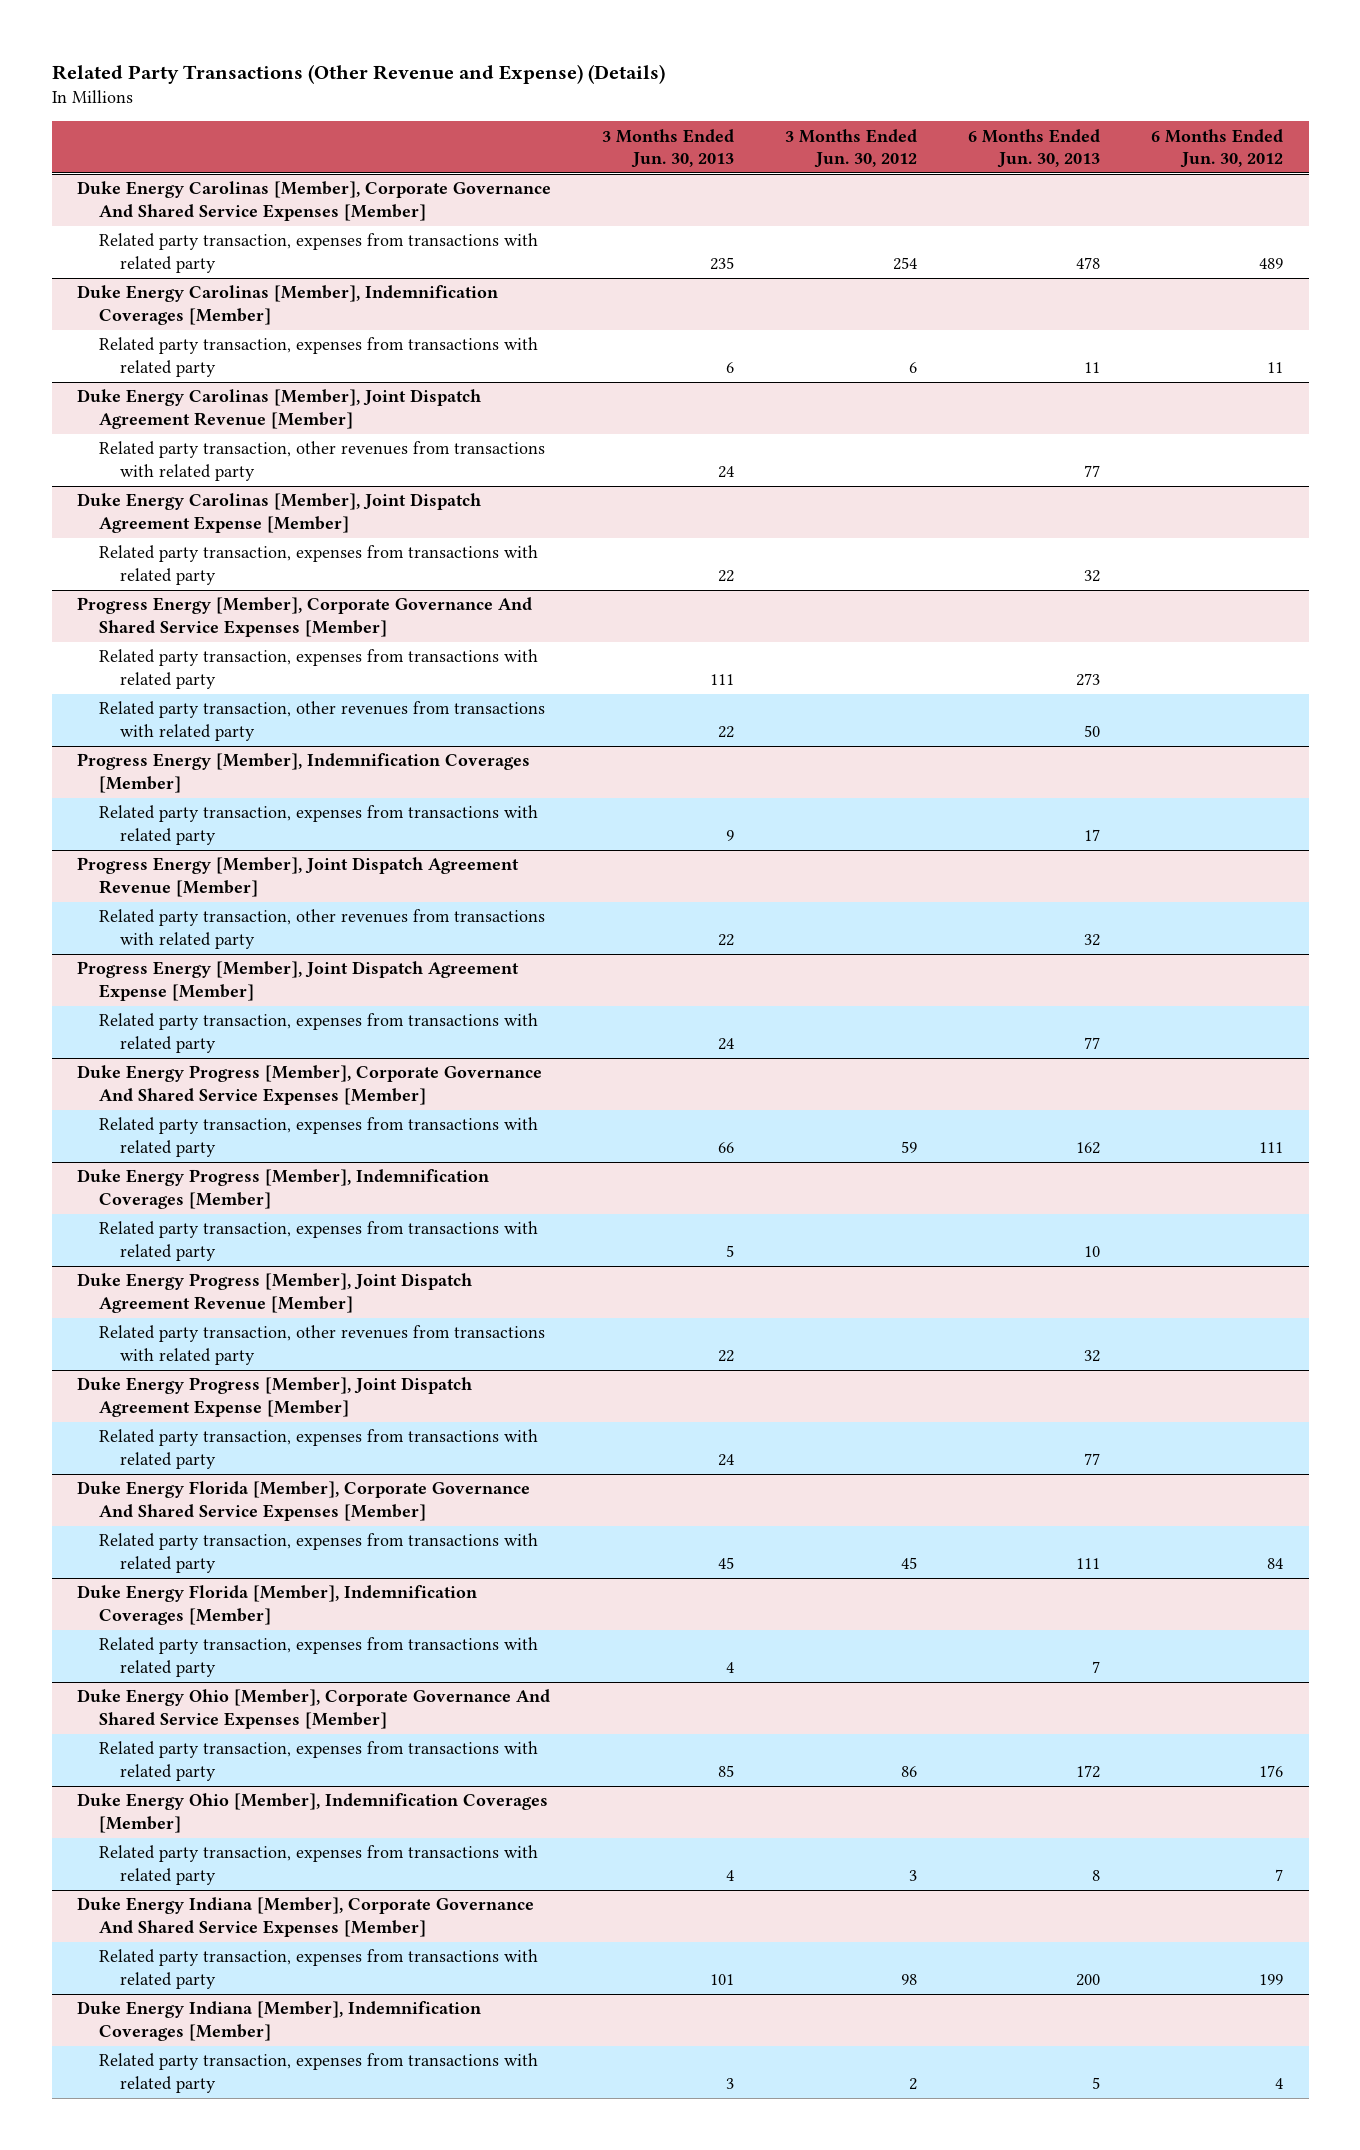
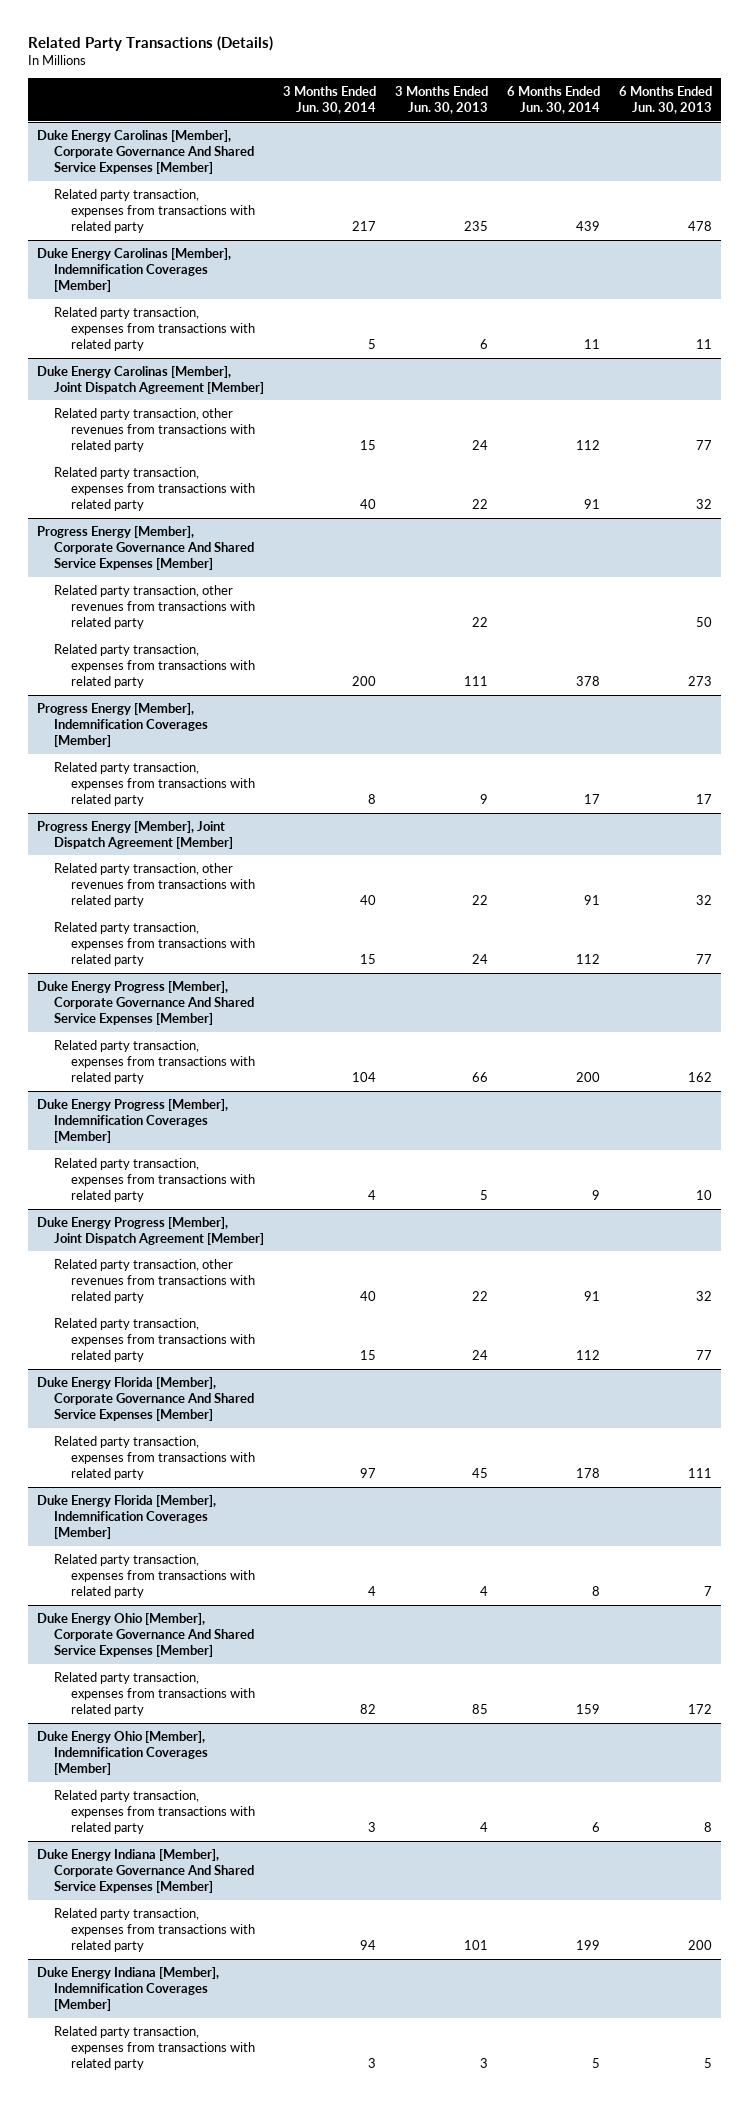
- Related Party Transactions (Other Revenue and Expense) (Details)
+ Related Party Transactions (Details)
- | 3 Months Ended Jun. 30, 2013 | 3 Months Ended Jun. 30, 2012 | 6 Months Ended Jun. 30, 2013 | 6 Months Ended Jun. 30, 2012
+ | 3 Months Ended Jun. 30, 2014 | 3 Months Ended Jun. 30, 2013 | 6 Months Ended Jun. 30, 2014 | 6 Months Ended Jun. 30, 2013
- Duke Energy Carolinas [Member], Joint Dispatch Agreement Revenue [Member]
+ Duke Energy Carolinas [Member], Joint Dispatch Agreement [Member]
- Duke Energy Carolinas [Member], Joint Dispatch Agreement Expense [Member]
@ Progress Energy [Member], Corporate Governance And Shared Service Expenses [Member]
moved down: Related party transaction, expenses from transactions with related party | 200 | 111 | 378 | 273
- Progress Energy [Member], Joint Dispatch Agreement Revenue [Member]
+ Progress Energy [Member], Joint Dispatch Agreement [Member]
- Progress Energy [Member], Joint Dispatch Agreement Expense [Member]
- Duke Energy Progress [Member], Joint Dispatch Agreement Revenue [Member]
+ Duke Energy Progress [Member], Joint Dispatch Agreement [Member]
- Duke Energy Progress [Member], Joint Dispatch Agreement Expense [Member]

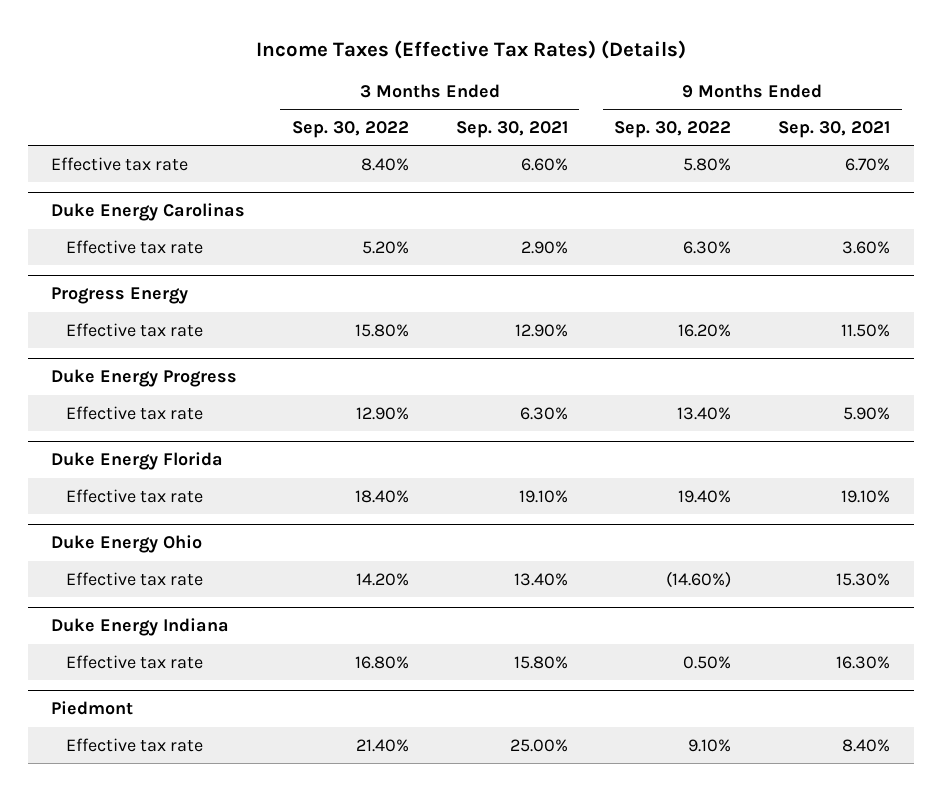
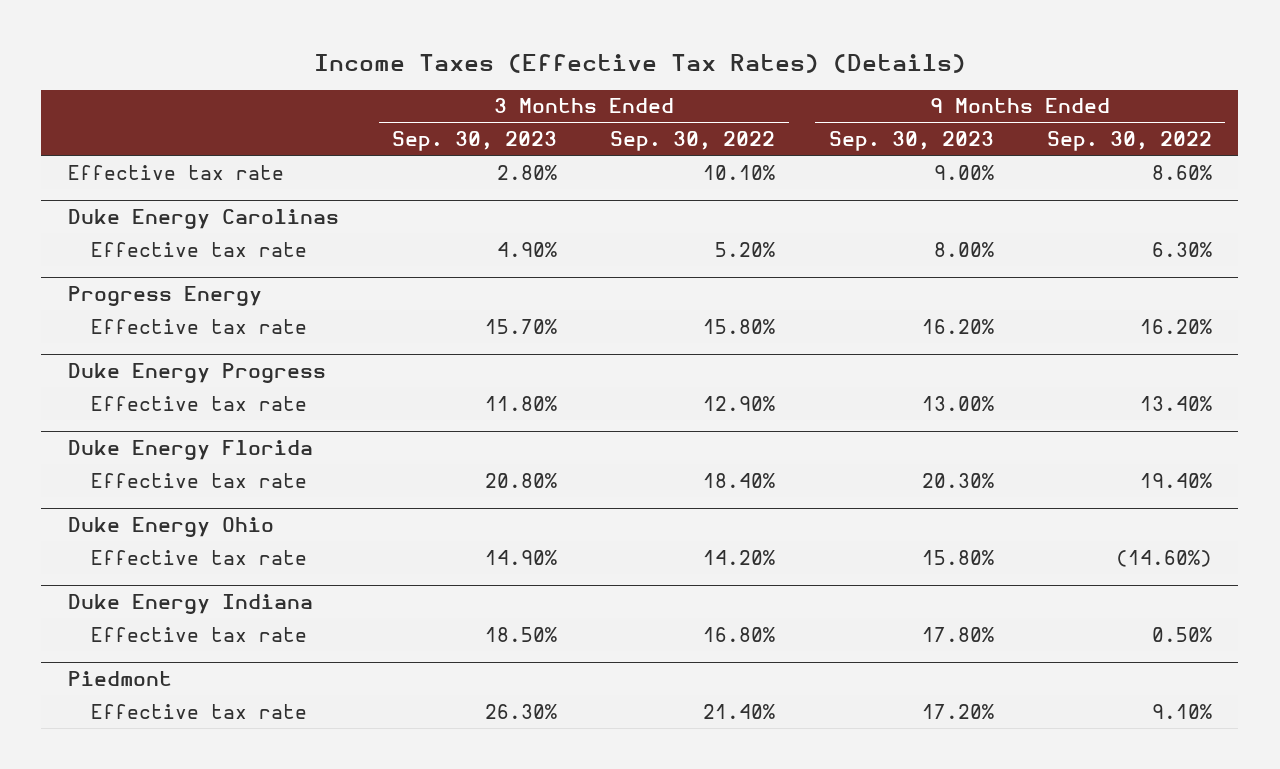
- | 3 Months Ended Sep. 30, 2022 | 3 Months Ended Sep. 30, 2021 | 9 Months Ended Sep. 30, 2022 | 9 Months Ended Sep. 30, 2021
+ | 3 Months Ended Sep. 30, 2023 | 3 Months Ended Sep. 30, 2022 | 9 Months Ended Sep. 30, 2023 | 9 Months Ended Sep. 30, 2022
- Effective tax rate | 8.40% | 6.60% | 5.80% | 6.70%
+ Effective tax rate | 2.80% | 10.10% | 9.00% | 8.60%

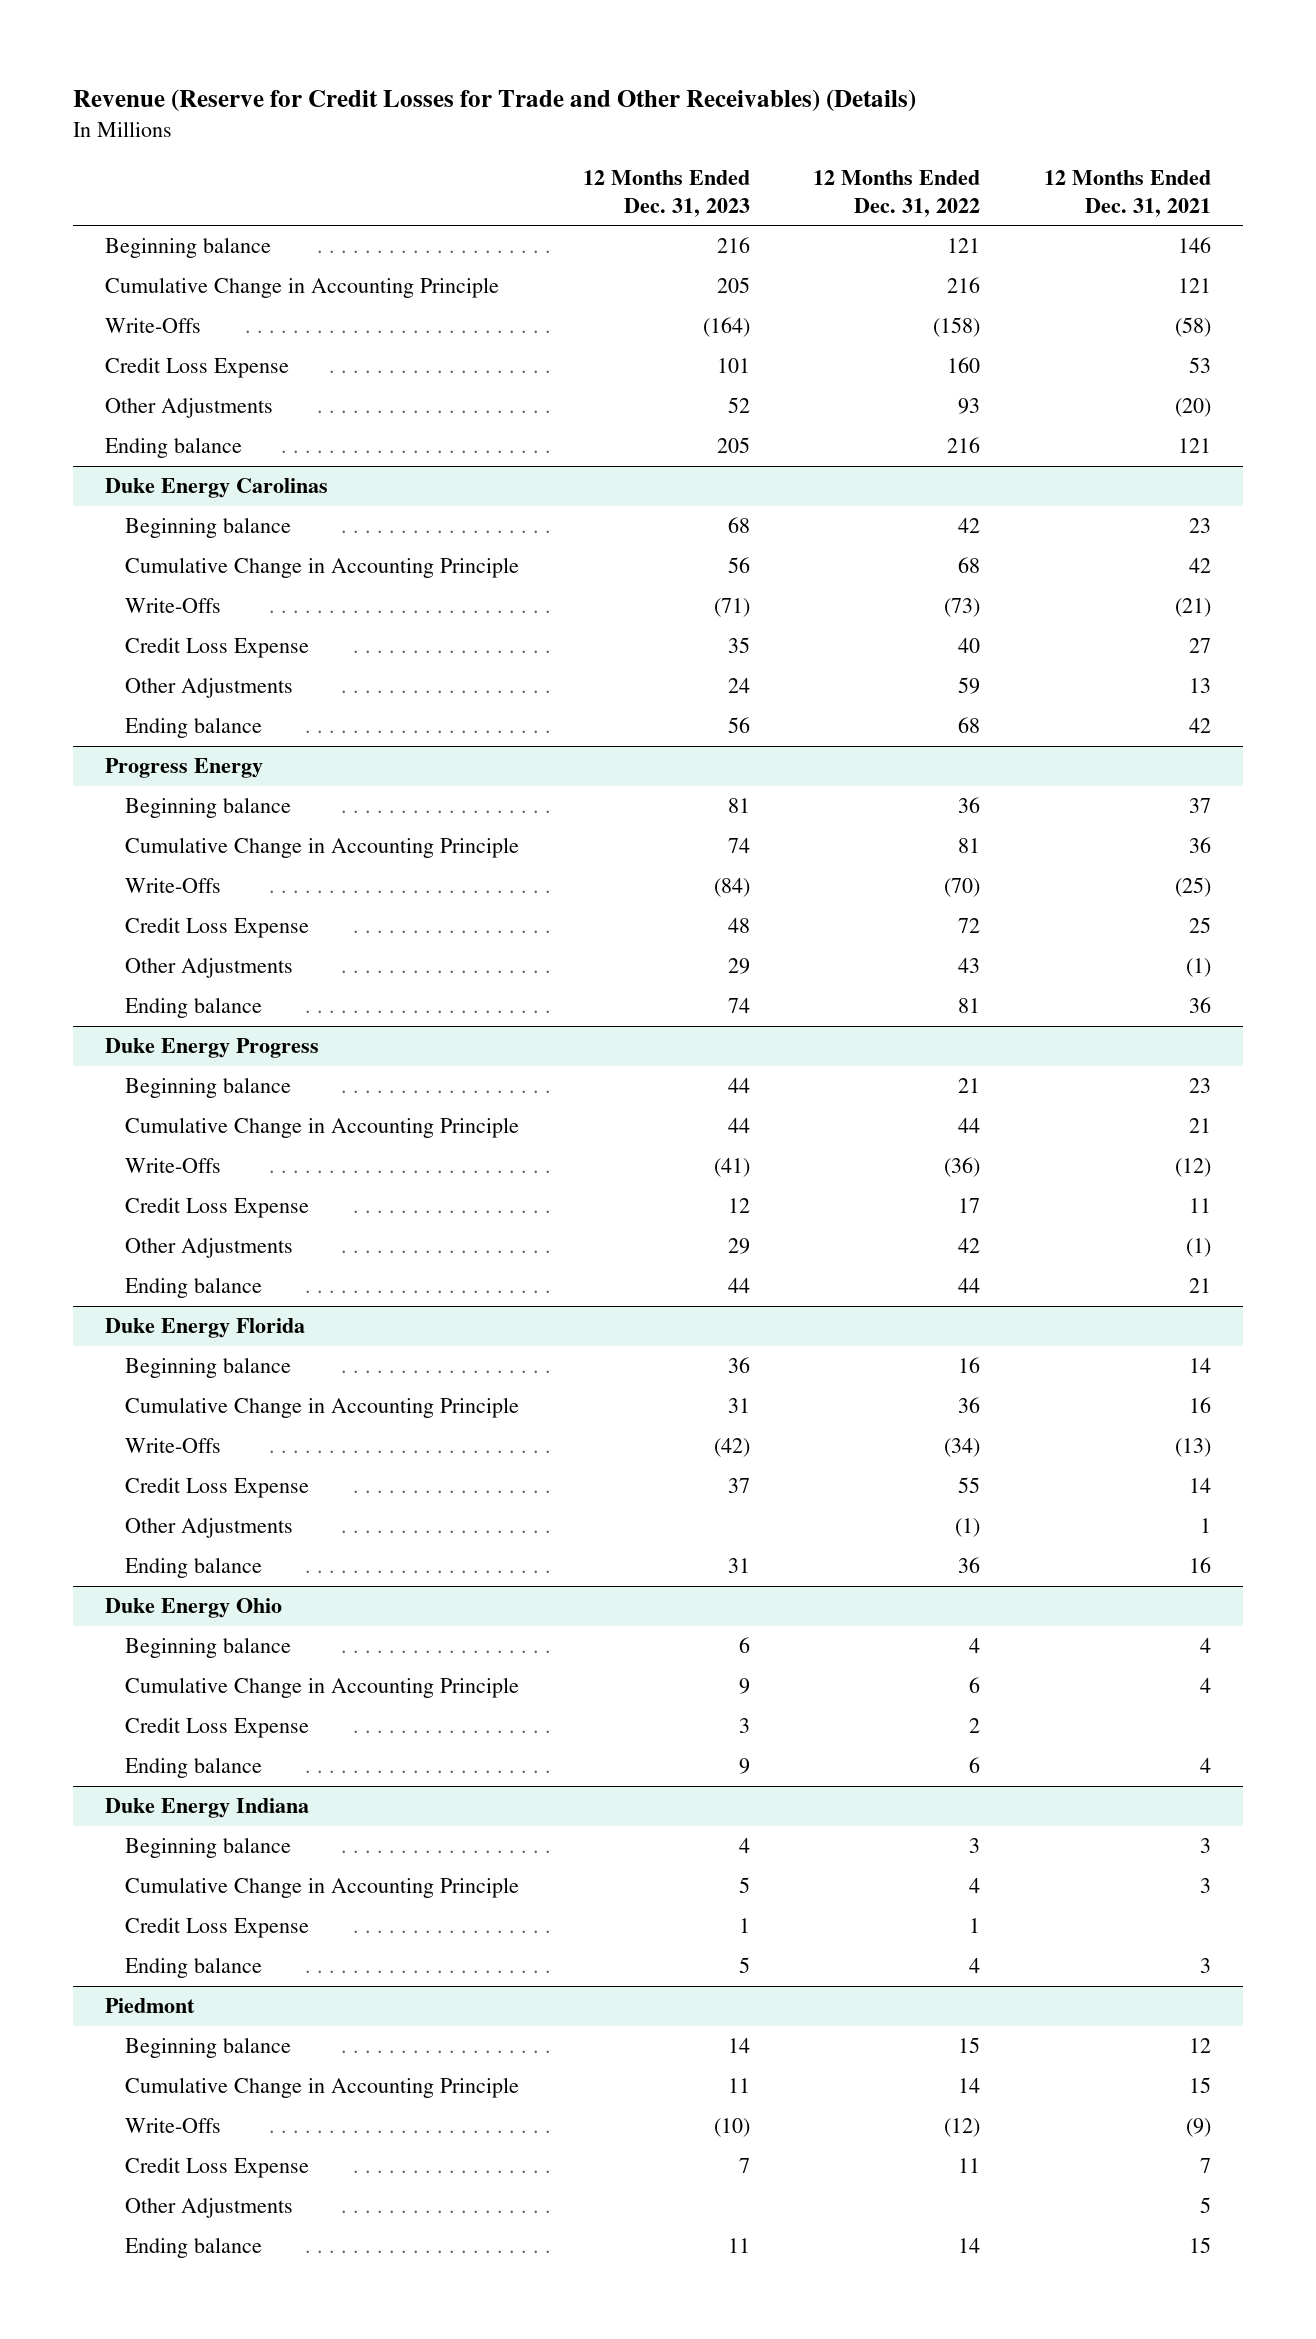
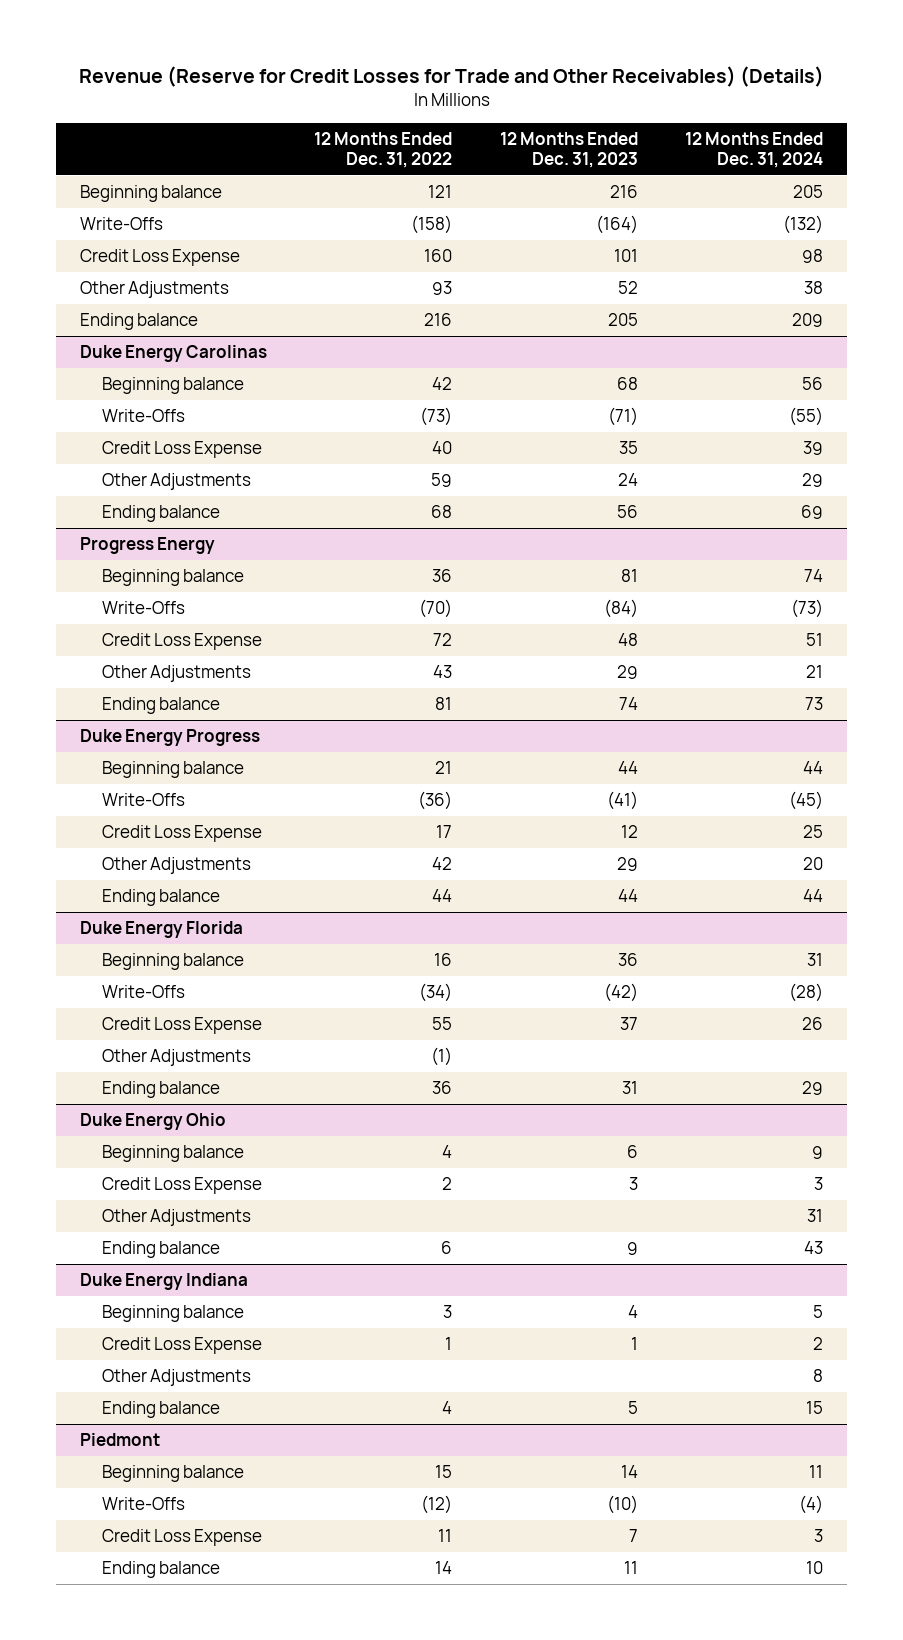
- | 12 Months Ended Dec. 31, 2023 | 12 Months Ended Dec. 31, 2022 | 12 Months Ended Dec. 31, 2021
+ | 12 Months Ended Dec. 31, 2022 | 12 Months Ended Dec. 31, 2023 | 12 Months Ended Dec. 31, 2024
- Cumulative Change in Accounting Principle | 205 | 216 | 121
@ Duke Energy Carolinas
- Cumulative Change in Accounting Principle | 56 | 68 | 42
@ Progress Energy
- Cumulative Change in Accounting Principle | 74 | 81 | 36
@ Duke Energy Progress
- Cumulative Change in Accounting Principle | 44 | 44 | 21
@ Duke Energy Florida
- Cumulative Change in Accounting Principle | 31 | 36 | 16
@ Duke Energy Ohio
- Cumulative Change in Accounting Principle | 9 | 6 | 4
+ Other Adjustments | | | 31
@ Duke Energy Indiana
- Cumulative Change in Accounting Principle | 5 | 4 | 3
+ Other Adjustments | | | 8
@ Piedmont
- Cumulative Change in Accounting Principle | 11 | 14 | 15
- Other Adjustments | | | 5

